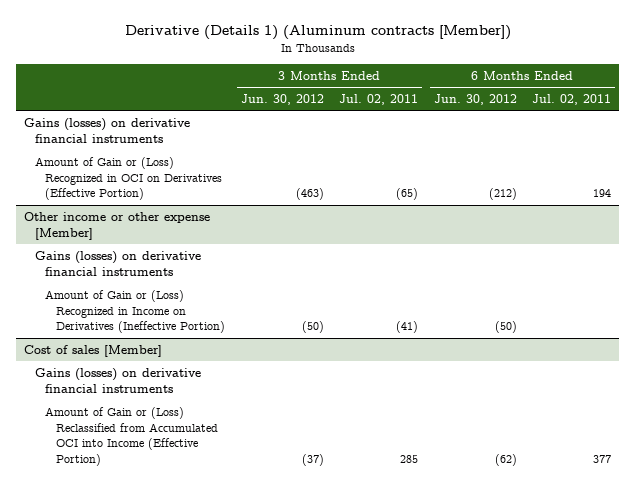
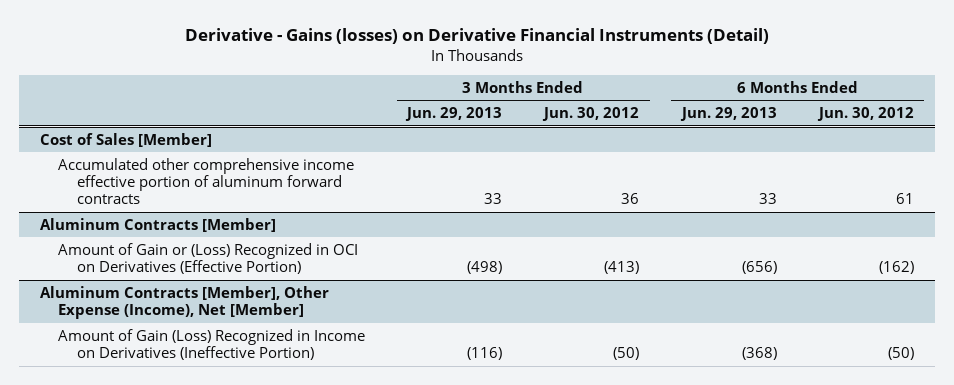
- Derivative (Details 1) (Aluminum contracts [Member])
+ Derivative - Gains (losses) on Derivative Financial Instruments (Detail)
- | 3 Months Ended Jun. 30, 2012 | 3 Months Ended Jul. 02, 2011 | 6 Months Ended Jun. 30, 2012 | 6 Months Ended Jul. 02, 2011
+ | 3 Months Ended Jun. 29, 2013 | 3 Months Ended Jun. 30, 2012 | 6 Months Ended Jun. 29, 2013 | 6 Months Ended Jun. 30, 2012
- Gains (losses) on derivative financial instruments
- Amount of Gain or (Loss) Recognized in OCI on Derivatives (Effective Portion) | (463) | (65) | (212) | 194
- Other income or other expense [Member]
- Gains (losses) on derivative financial instruments
- Amount of Gain or (Loss) Recognized in Income on Derivatives (Ineffective Portion) | (50) | (41) | (50) |
- Cost of sales [Member]
- Gains (losses) on derivative financial instruments
- Amount of Gain or (Loss) Reclassified from Accumulated OCI into Income (Effective Portion) | (37) | 285 | (62) | 377
+ Cost of Sales [Member]
+ Accumulated other comprehensive income effective portion of aluminum forward contracts | 33 | 36 | 33 | 61
+ Aluminum Contracts [Member]
+ Amount of Gain or (Loss) Recognized in OCI on Derivatives (Effective Portion) | (498) | (413) | (656) | (162)
+ Aluminum Contracts [Member], Other Expense (Income), Net [Member]
+ Amount of Gain (Loss) Recognized in Income on Derivatives (Ineffective Portion) | (116) | (50) | (368) | (50)

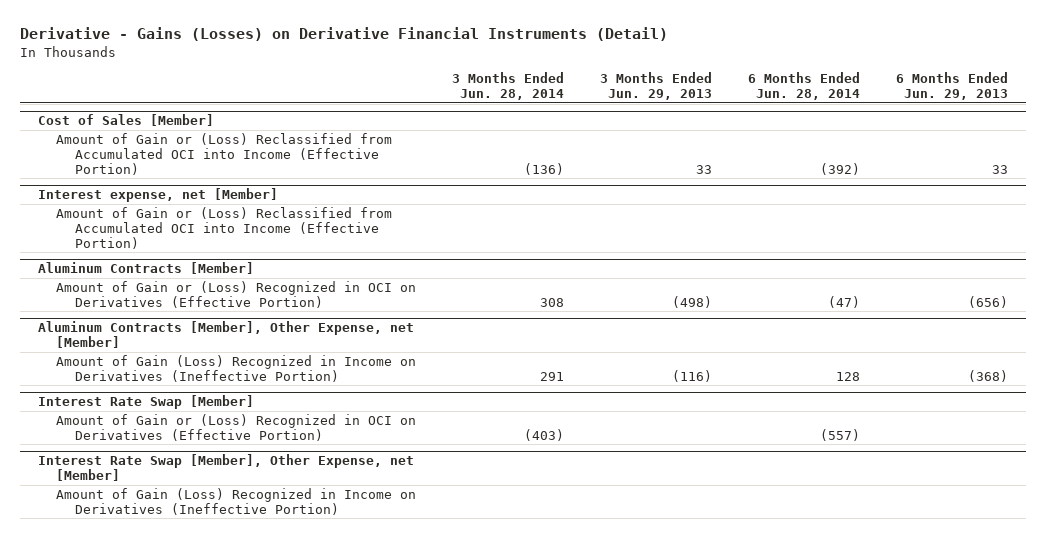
- Derivative - Gains (losses) on Derivative Financial Instruments (Detail)
+ Derivative - Gains (Losses) on Derivative Financial Instruments (Detail)
- | 3 Months Ended Jun. 29, 2013 | 3 Months Ended Jun. 30, 2012 | 6 Months Ended Jun. 29, 2013 | 6 Months Ended Jun. 30, 2012
+ | 3 Months Ended Jun. 28, 2014 | 3 Months Ended Jun. 29, 2013 | 6 Months Ended Jun. 28, 2014 | 6 Months Ended Jun. 29, 2013
@ Cost of Sales [Member]
- Accumulated other comprehensive income effective portion of aluminum forward contracts | 33 | 36 | 33 | 61
+ Amount of Gain or (Loss) Reclassified from Accumulated OCI into Income (Effective Portion) | (136) | 33 | (392) | 33
+ Interest expense, net [Member]
+ Amount of Gain or (Loss) Reclassified from Accumulated OCI into Income (Effective Portion)
- Aluminum Contracts [Member], Other Expense (Income), Net [Member]
+ Aluminum Contracts [Member], Other Expense, net [Member]
+ Interest Rate Swap [Member]
+ Amount of Gain or (Loss) Recognized in OCI on Derivatives (Effective Portion) | (403) | | (557) |
+ Interest Rate Swap [Member], Other Expense, net [Member]
+ Amount of Gain (Loss) Recognized in Income on Derivatives (Ineffective Portion)

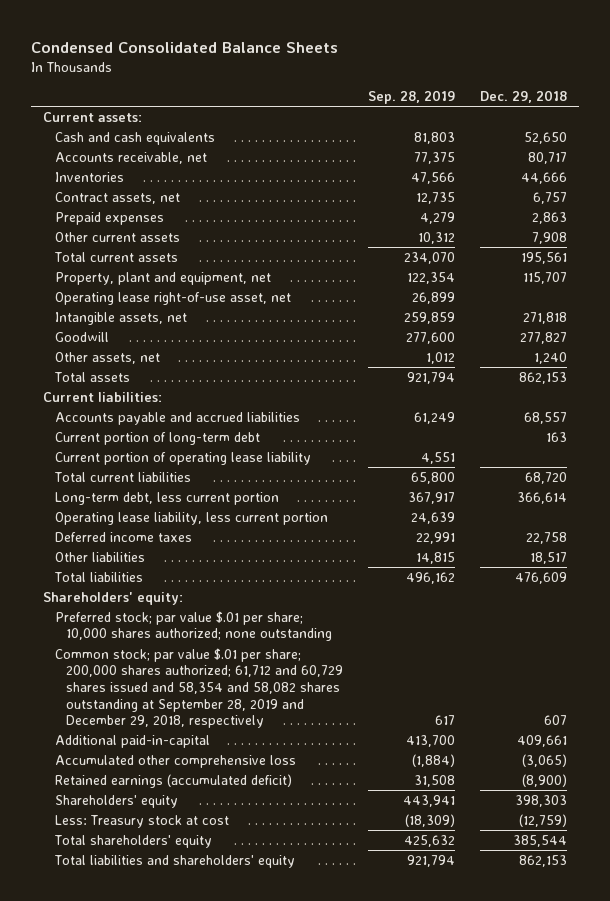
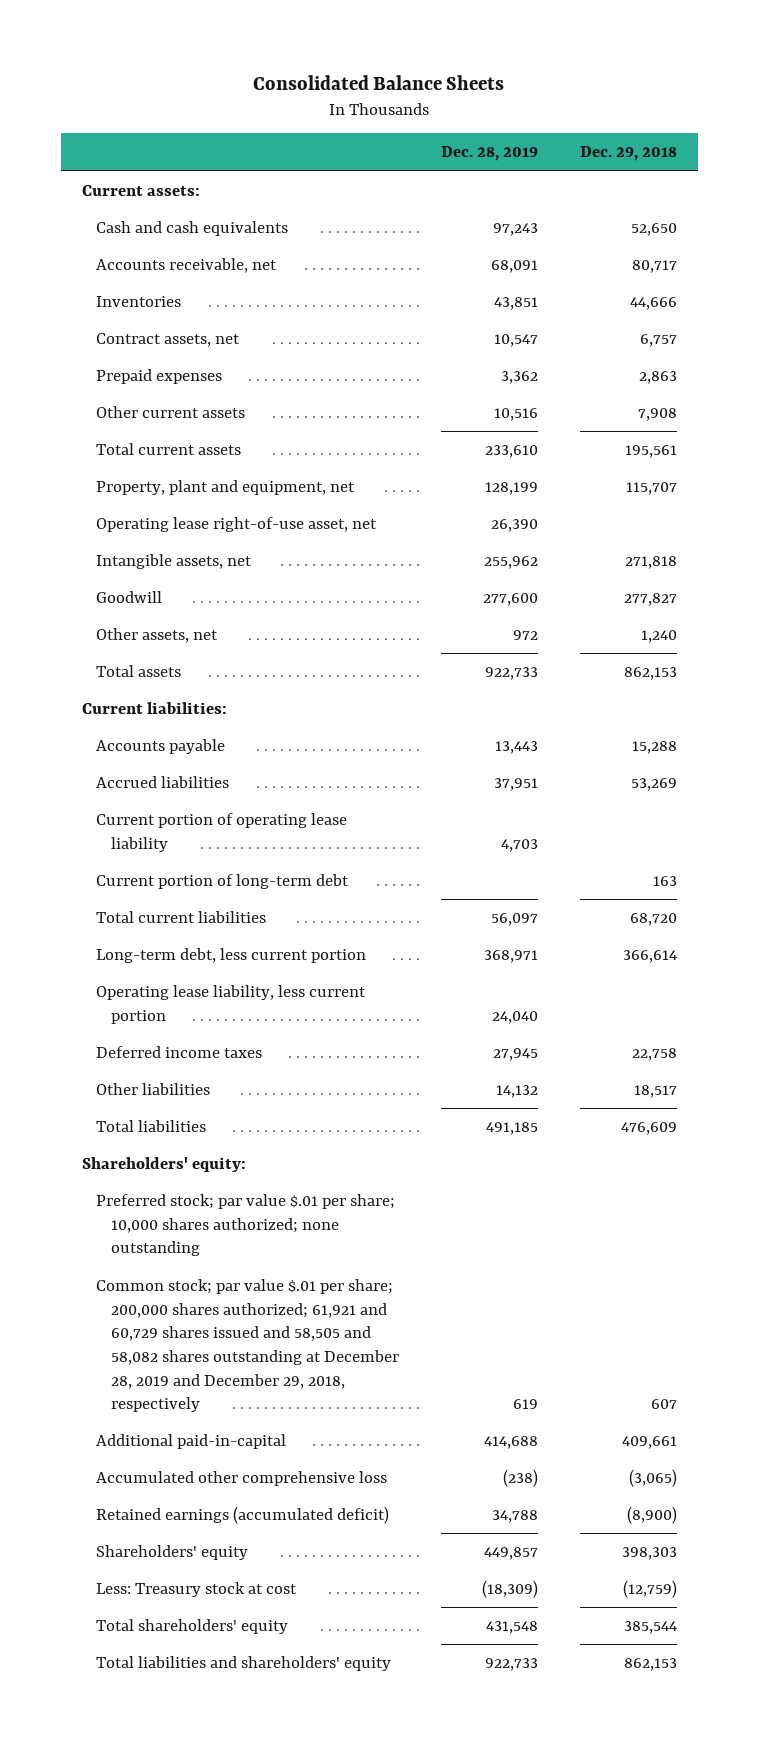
- Condensed Consolidated Balance Sheets
+ Consolidated Balance Sheets
- | Sep. 28, 2019 | Dec. 29, 2018
+ | Dec. 28, 2019 | Dec. 29, 2018
- Accounts payable and accrued liabilities | 61,249 | 68,557
+ Accounts payable | 13,443 | 15,288
+ Accrued liabilities | 37,951 | 53,269
moved down: Current portion of long-term debt | | 163
- Common stock; par value $.01 per share; 200,000 shares authorized; 61,712 and 60,729 shares issued and 58,354 and 58,082 shares outstanding at September 28, 2019 and December 29, 2018, respectively | 617 | 607
+ Common stock; par value $.01 per share; 200,000 shares authorized; 61,921 and 60,729 shares issued and 58,505 and 58,082 shares outstanding at December 28, 2019 and December 29, 2018, respectively | 619 | 607

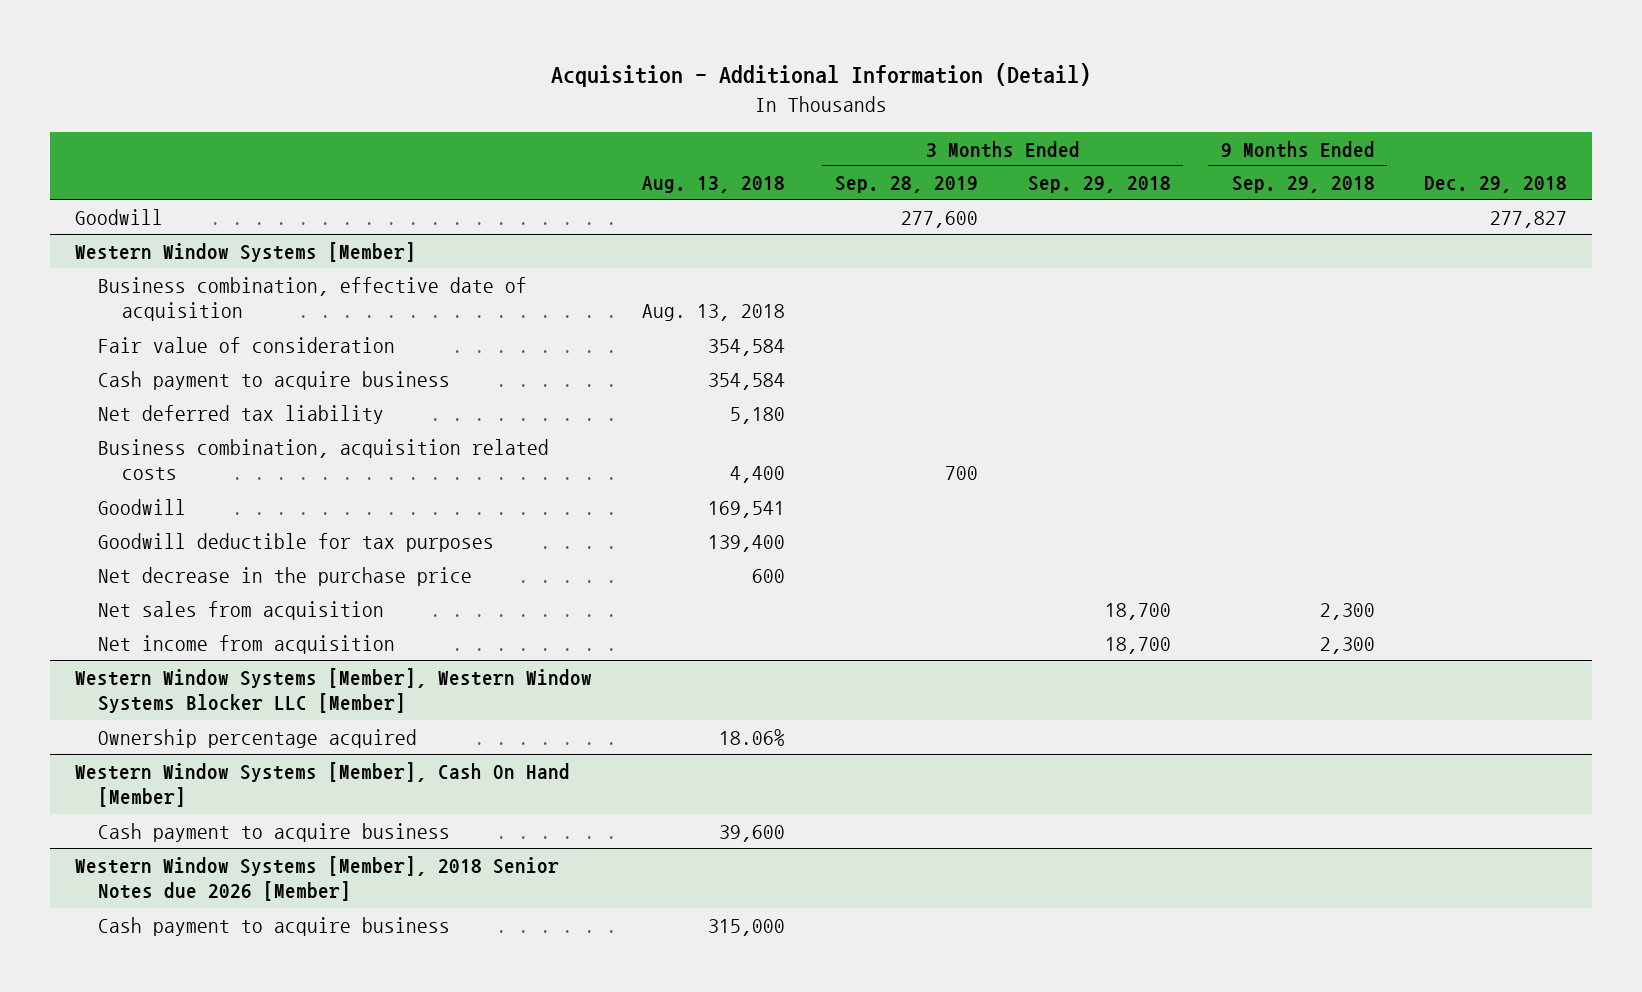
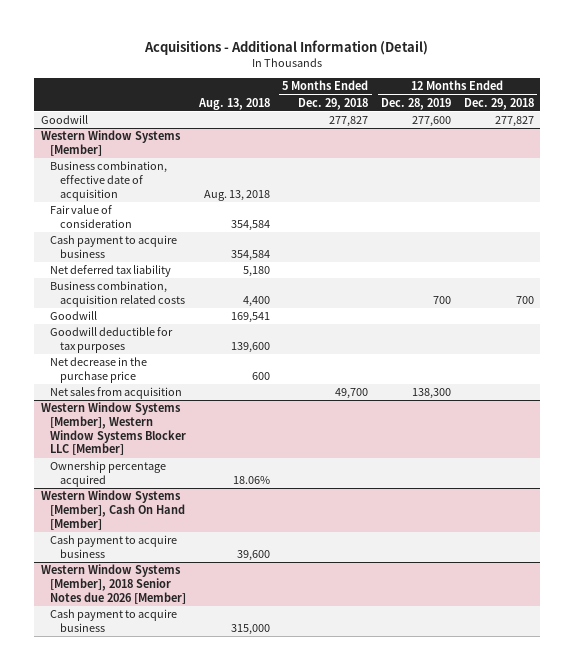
- Acquisition - Additional Information (Detail)
+ Acquisitions - Additional Information (Detail)
- | Aug. 13, 2018 | 3 Months Ended Sep. 28, 2019 | 3 Months Ended Sep. 29, 2018 | 9 Months Ended Sep. 29, 2018 | Dec. 29, 2018
+ | Aug. 13, 2018 | 5 Months Ended Dec. 29, 2018 | 12 Months Ended Dec. 28, 2019 | 12 Months Ended Dec. 29, 2018
@ Western Window Systems [Member]
- Goodwill deductible for tax purposes | 139,400 | | | |
+ Goodwill deductible for tax purposes | 139,600 | | |
- Net income from acquisition | | | 18,700 | 2,300 |

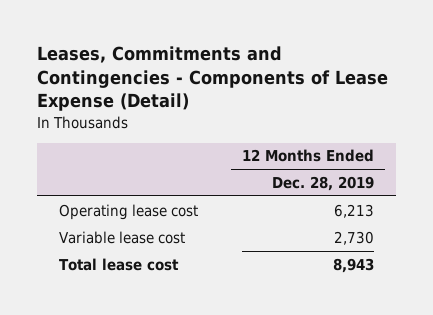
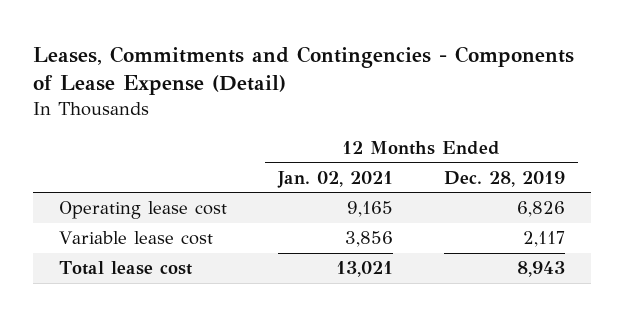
- | 12 Months Ended Dec. 28, 2019
+ | 12 Months Ended Jan. 02, 2021 | 12 Months Ended Dec. 28, 2019
- Operating lease cost | 6,213
- Variable lease cost | 2,730
+ Operating lease cost | 9,165 | 6,826
+ Variable lease cost | 3,856 | 2,117

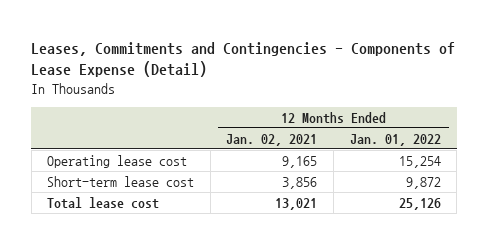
- | 12 Months Ended Jan. 02, 2021 | 12 Months Ended Dec. 28, 2019
+ | 12 Months Ended Jan. 02, 2021 | 12 Months Ended Jan. 01, 2022
- Variable lease cost | 3,856 | 2,117
+ Short-term lease cost | 3,856 | 9,872

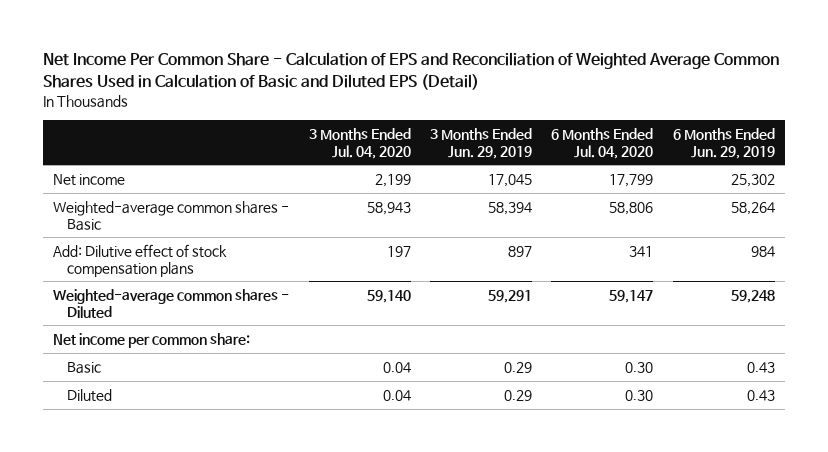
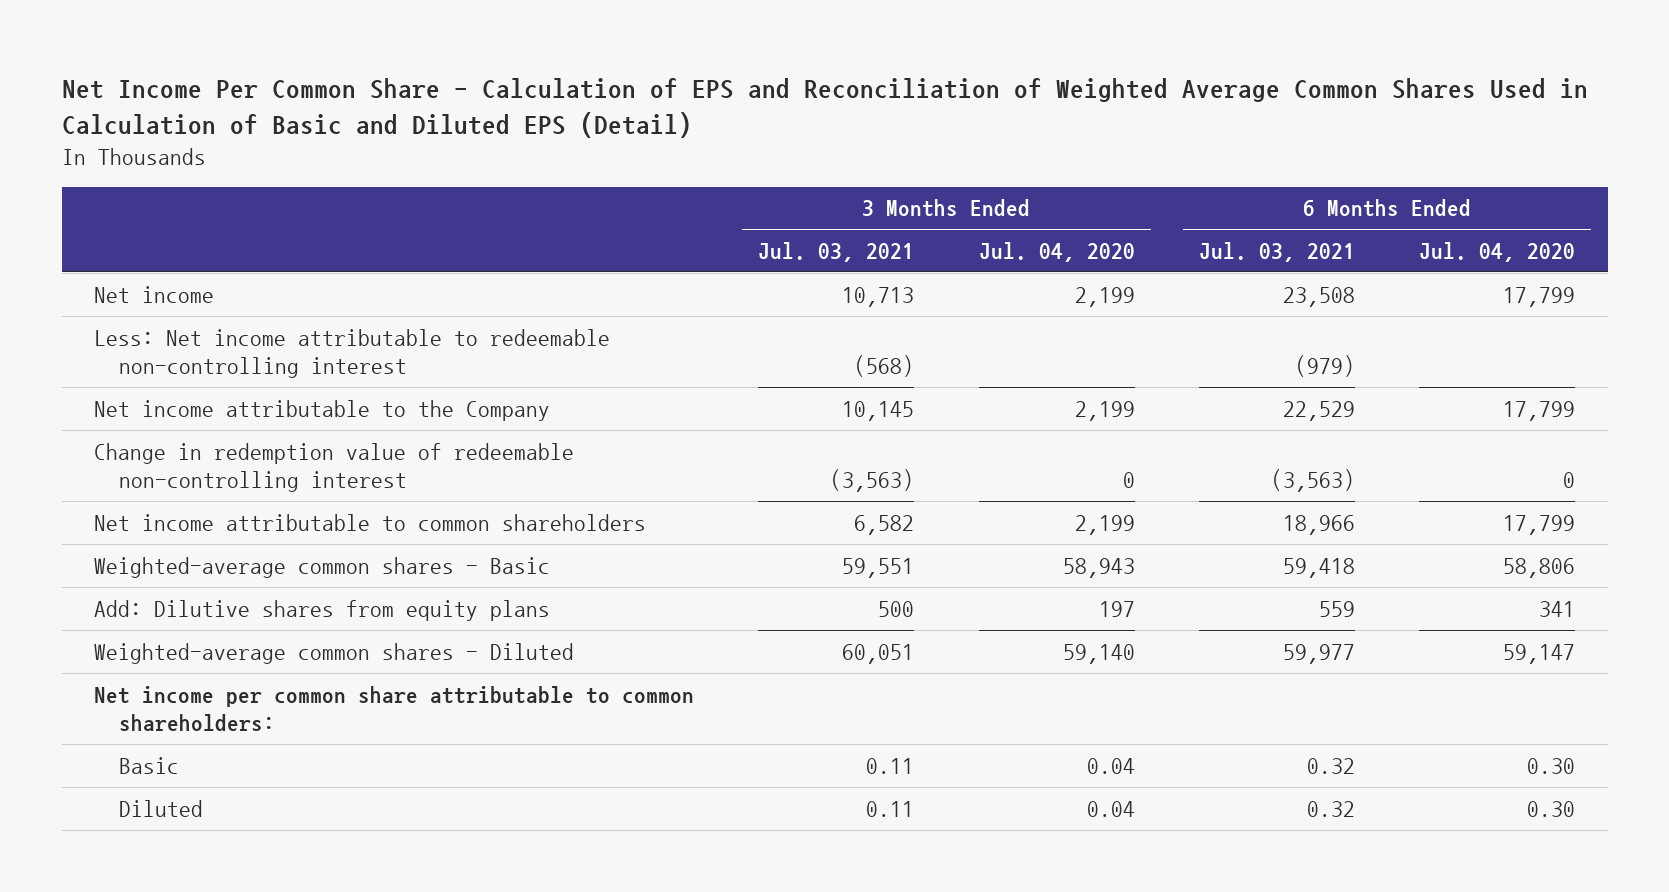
- | 3 Months Ended Jul. 04, 2020 | 3 Months Ended Jun. 29, 2019 | 6 Months Ended Jul. 04, 2020 | 6 Months Ended Jun. 29, 2019
+ | 3 Months Ended Jul. 03, 2021 | 3 Months Ended Jul. 04, 2020 | 6 Months Ended Jul. 03, 2021 | 6 Months Ended Jul. 04, 2020
+ Less: Net income attributable to redeemable non-controlling interest | (568) | | (979) |
+ Net income attributable to the Company | 10,145 | 2,199 | 22,529 | 17,799
+ Change in redemption value of redeemable non-controlling interest | (3,563) | 0 | (3,563) | 0
+ Net income attributable to common shareholders | 6,582 | 2,199 | 18,966 | 17,799
- Add: Dilutive effect of stock compensation plans | 197 | 897 | 341 | 984
+ Add: Dilutive shares from equity plans | 500 | 197 | 559 | 341
- Net income per common share:
+ Net income per common share attributable to common shareholders:

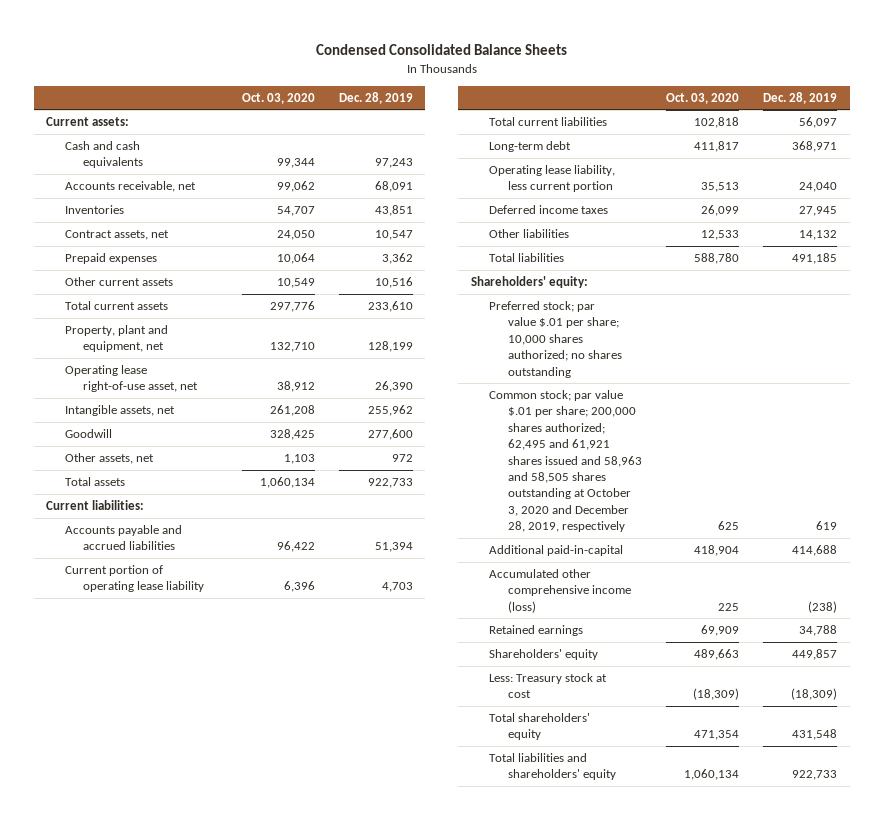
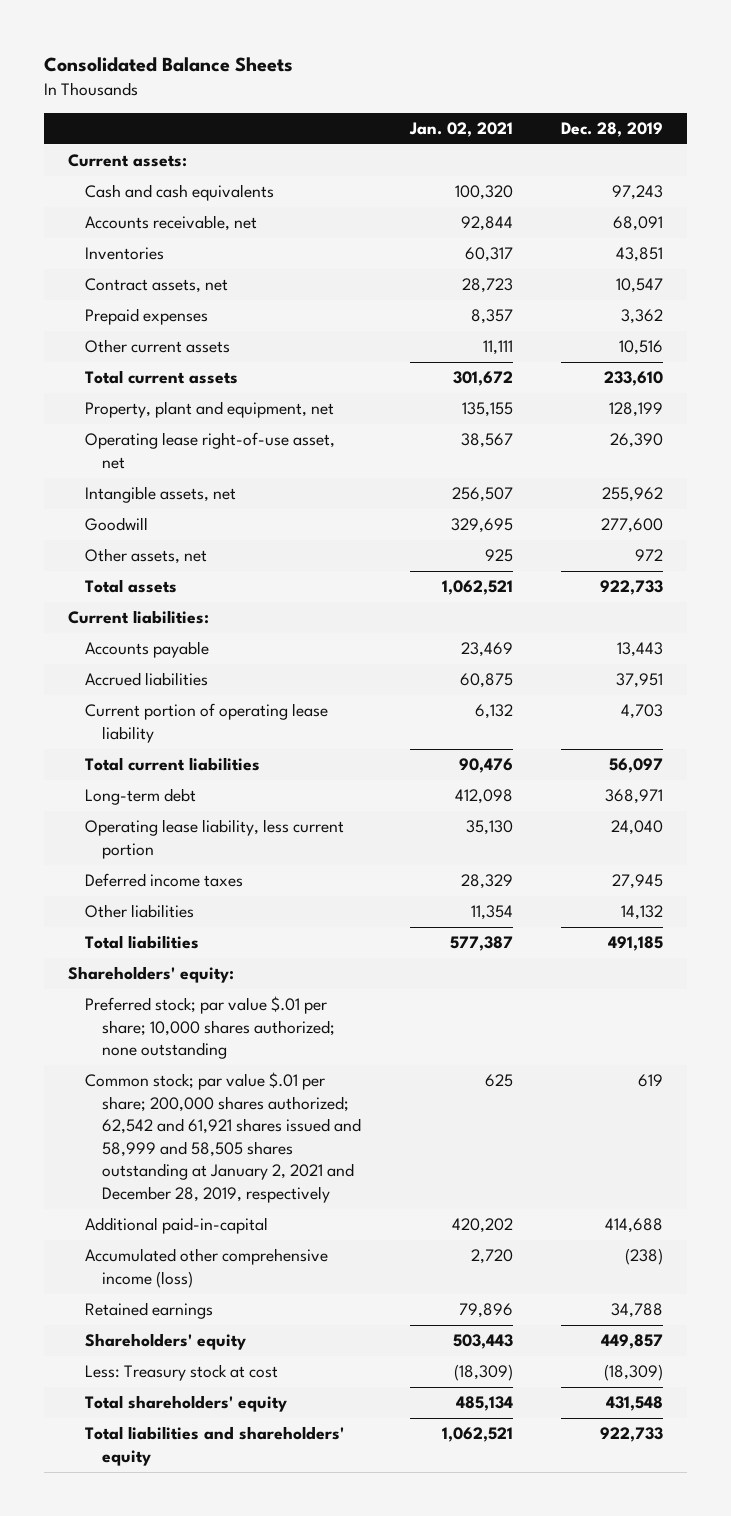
- Condensed Consolidated Balance Sheets
+ Consolidated Balance Sheets
- | Oct. 03, 2020 | Dec. 28, 2019
+ | Jan. 02, 2021 | Dec. 28, 2019
- Accounts payable and accrued liabilities | 96,422 | 51,394
+ Accounts payable | 23,469 | 13,443
+ Accrued liabilities | 60,875 | 37,951
- Preferred stock; par value $.01 per share; 10,000 shares authorized; no shares outstanding
- Common stock; par value $.01 per share; 200,000 shares authorized; 62,495 and 61,921 shares issued and 58,963 and 58,505 shares outstanding at October 3, 2020 and December 28, 2019, respectively | 625 | 619
+ Preferred stock; par value $.01 per share; 10,000 shares authorized; none outstanding
+ Common stock; par value $.01 per share; 200,000 shares authorized; 62,542 and 61,921 shares issued and 58,999 and 58,505 shares outstanding at January 2, 2021 and December 28, 2019, respectively | 625 | 619

